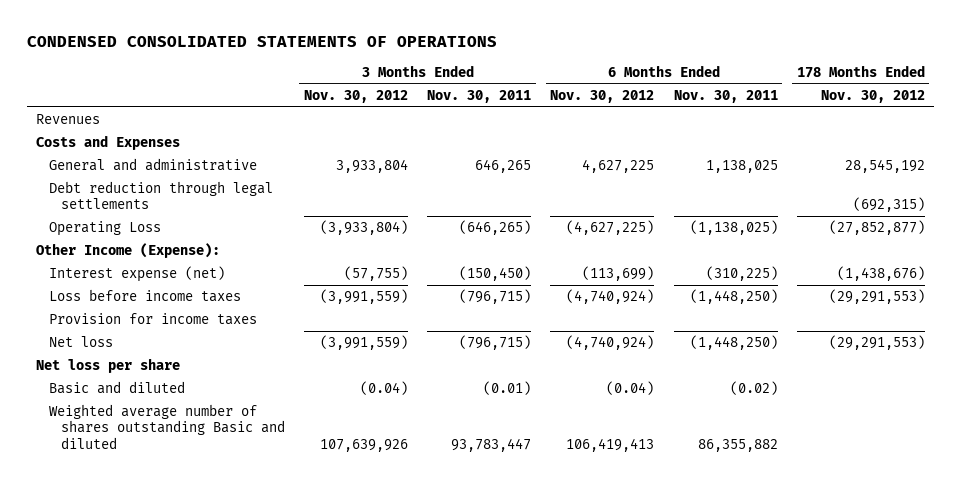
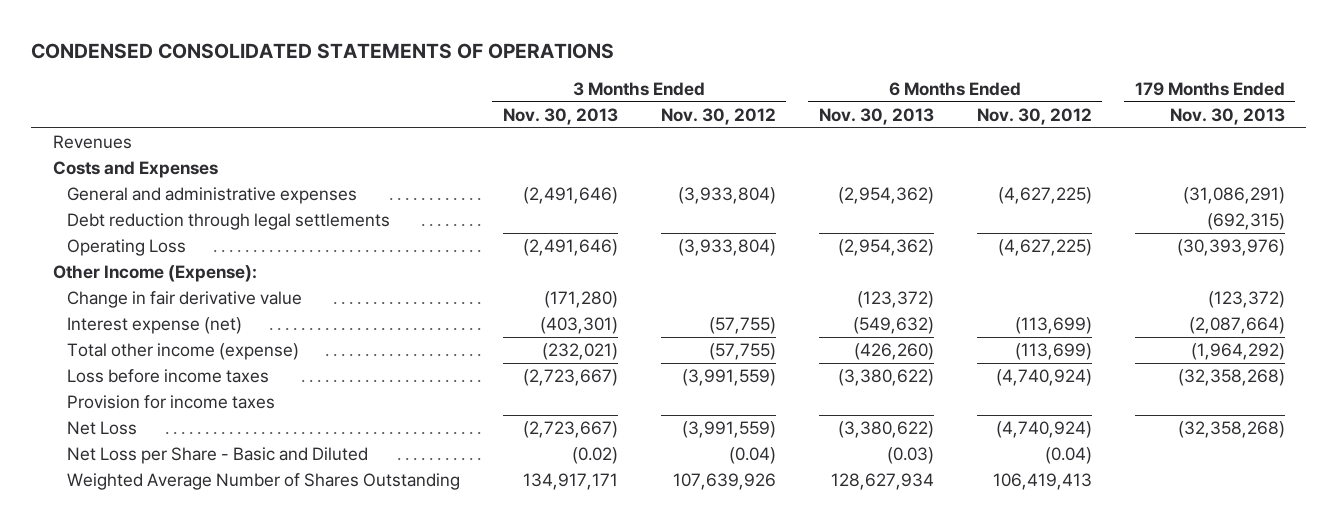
- | 3 Months Ended Nov. 30, 2012 | 3 Months Ended Nov. 30, 2011 | 6 Months Ended Nov. 30, 2012 | 6 Months Ended Nov. 30, 2011 | 178 Months Ended Nov. 30, 2012
+ | 3 Months Ended Nov. 30, 2013 | 3 Months Ended Nov. 30, 2012 | 6 Months Ended Nov. 30, 2013 | 6 Months Ended Nov. 30, 2012 | 179 Months Ended Nov. 30, 2013
- General and administrative | 3,933,804 | 646,265 | 4,627,225 | 1,138,025 | 28,545,192
+ General and administrative expenses | (2,491,646) | (3,933,804) | (2,954,362) | (4,627,225) | (31,086,291)
+ Change in fair derivative value | (171,280) | | (123,372) | | (123,372)
+ Total other income (expense) | (232,021) | (57,755) | (426,260) | (113,699) | (1,964,292)
- Net loss | (3,991,559) | (796,715) | (4,740,924) | (1,448,250) | (29,291,553)
- Net loss per share
- Basic and diluted | (0.04) | (0.01) | (0.04) | (0.02) |
- Weighted average number of shares outstanding Basic and diluted | 107,639,926 | 93,783,447 | 106,419,413 | 86,355,882 |
+ Net Loss | (2,723,667) | (3,991,559) | (3,380,622) | (4,740,924) | (32,358,268)
+ Net Loss per Share - Basic and Diluted | (0.02) | (0.04) | (0.03) | (0.04) |
+ Weighted Average Number of Shares Outstanding | 134,917,171 | 107,639,926 | 128,627,934 | 106,419,413 |

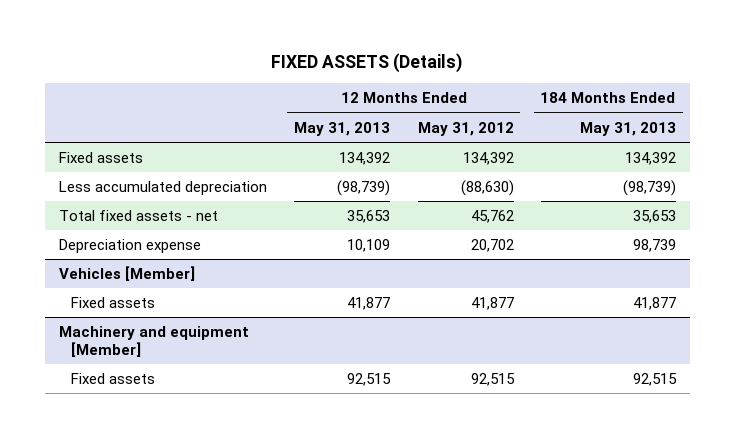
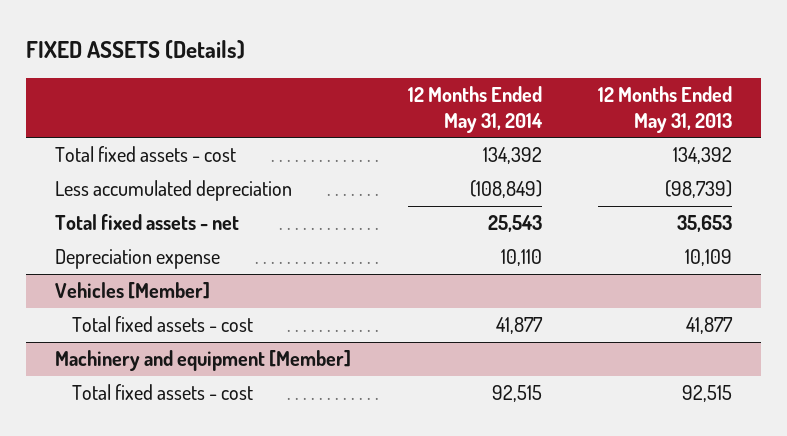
- | 12 Months Ended May 31, 2013 | 12 Months Ended May 31, 2012 | 184 Months Ended May 31, 2013
+ | 12 Months Ended May 31, 2014 | 12 Months Ended May 31, 2013
- Fixed assets | 134,392 | 134,392 | 134,392
+ Total fixed assets - cost | 134,392 | 134,392
@ Vehicles [Member]
- Fixed assets | 41,877 | 41,877 | 41,877
+ Total fixed assets - cost | 41,877 | 41,877
@ Machinery and equipment [Member]
- Fixed assets | 92,515 | 92,515 | 92,515
+ Total fixed assets - cost | 92,515 | 92,515

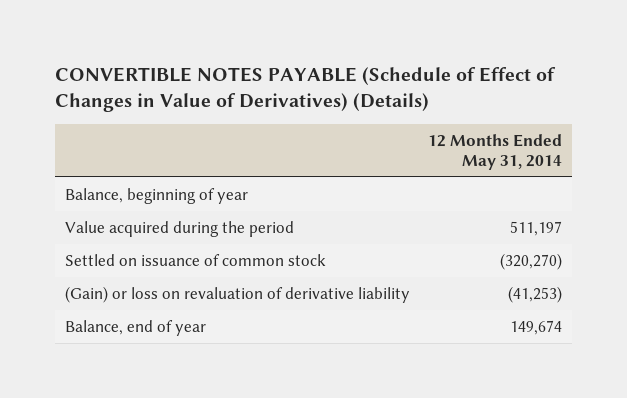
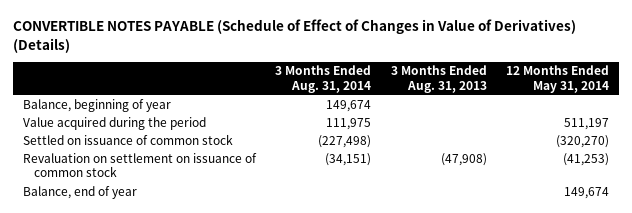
- | 12 Months Ended May 31, 2014
+ | 3 Months Ended Aug. 31, 2014 | 3 Months Ended Aug. 31, 2013 | 12 Months Ended May 31, 2014
- (Gain) or loss on revaluation of derivative liability | (41,253)
+ Revaluation on settlement on issuance of common stock | (34,151) | (47,908) | (41,253)

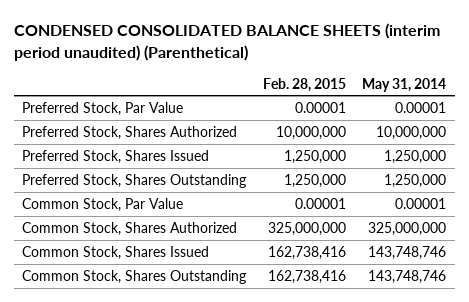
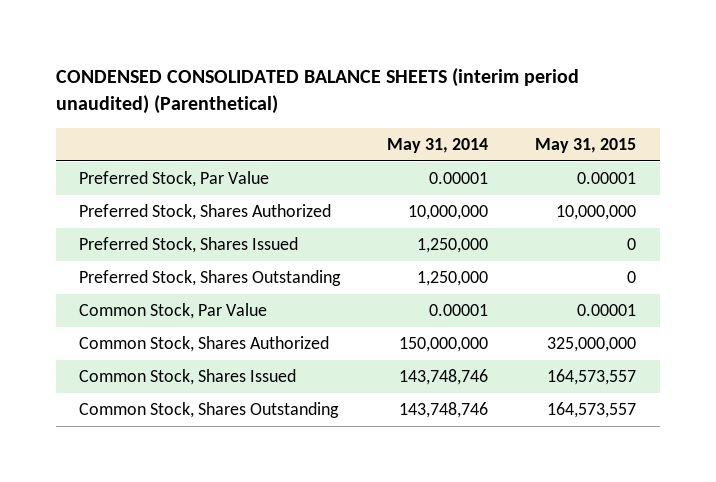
- | Feb. 28, 2015 | May 31, 2014
+ | May 31, 2014 | May 31, 2015
- Common Stock, Shares Authorized | 325,000,000 | 325,000,000
+ Common Stock, Shares Authorized | 150,000,000 | 325,000,000

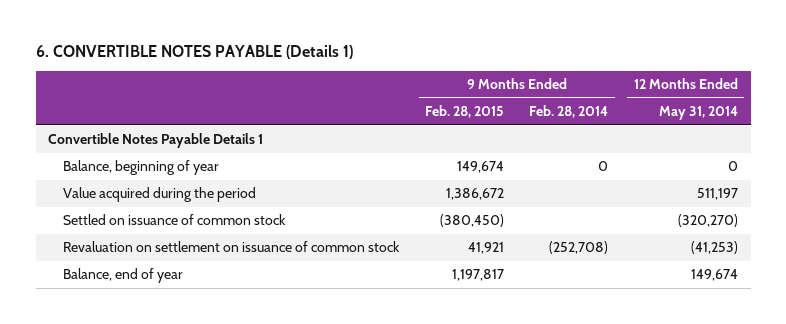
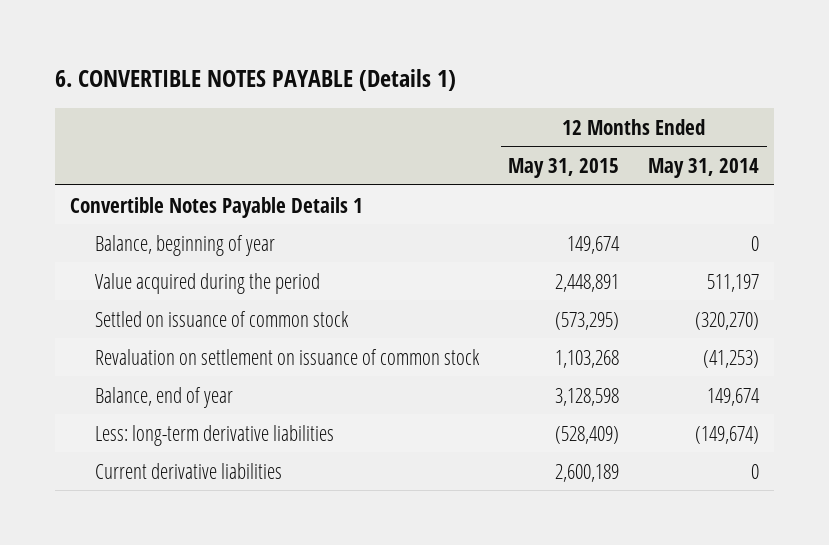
- | 9 Months Ended Feb. 28, 2015 | 9 Months Ended Feb. 28, 2014 | 12 Months Ended May 31, 2014
+ | 12 Months Ended May 31, 2015 | 12 Months Ended May 31, 2014
+ Less: long-term derivative liabilities | (528,409) | (149,674)
+ Current derivative liabilities | 2,600,189 | 0

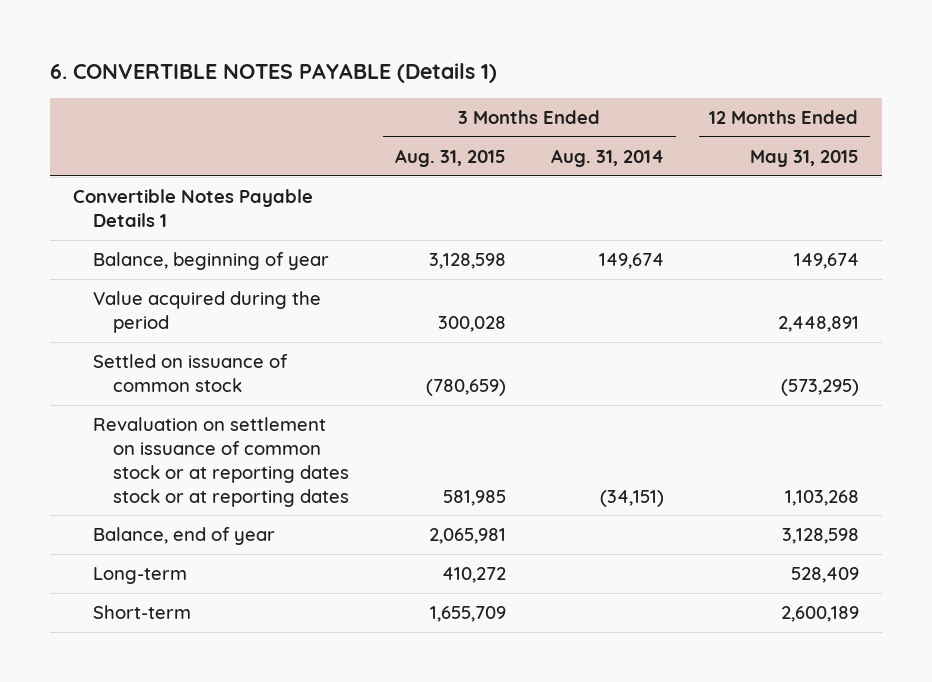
- | 12 Months Ended May 31, 2015 | 12 Months Ended May 31, 2014
+ | 3 Months Ended Aug. 31, 2015 | 3 Months Ended Aug. 31, 2014 | 12 Months Ended May 31, 2015
- Revaluation on settlement on issuance of common stock | 1,103,268 | (41,253)
+ Revaluation on settlement on issuance of common stock or at reporting dates stock or at reporting dates | 581,985 | (34,151) | 1,103,268
- Less: long-term derivative liabilities | (528,409) | (149,674)
- Current derivative liabilities | 2,600,189 | 0
+ Long-term | 410,272 | | 528,409
+ Short-term | 1,655,709 | | 2,600,189

